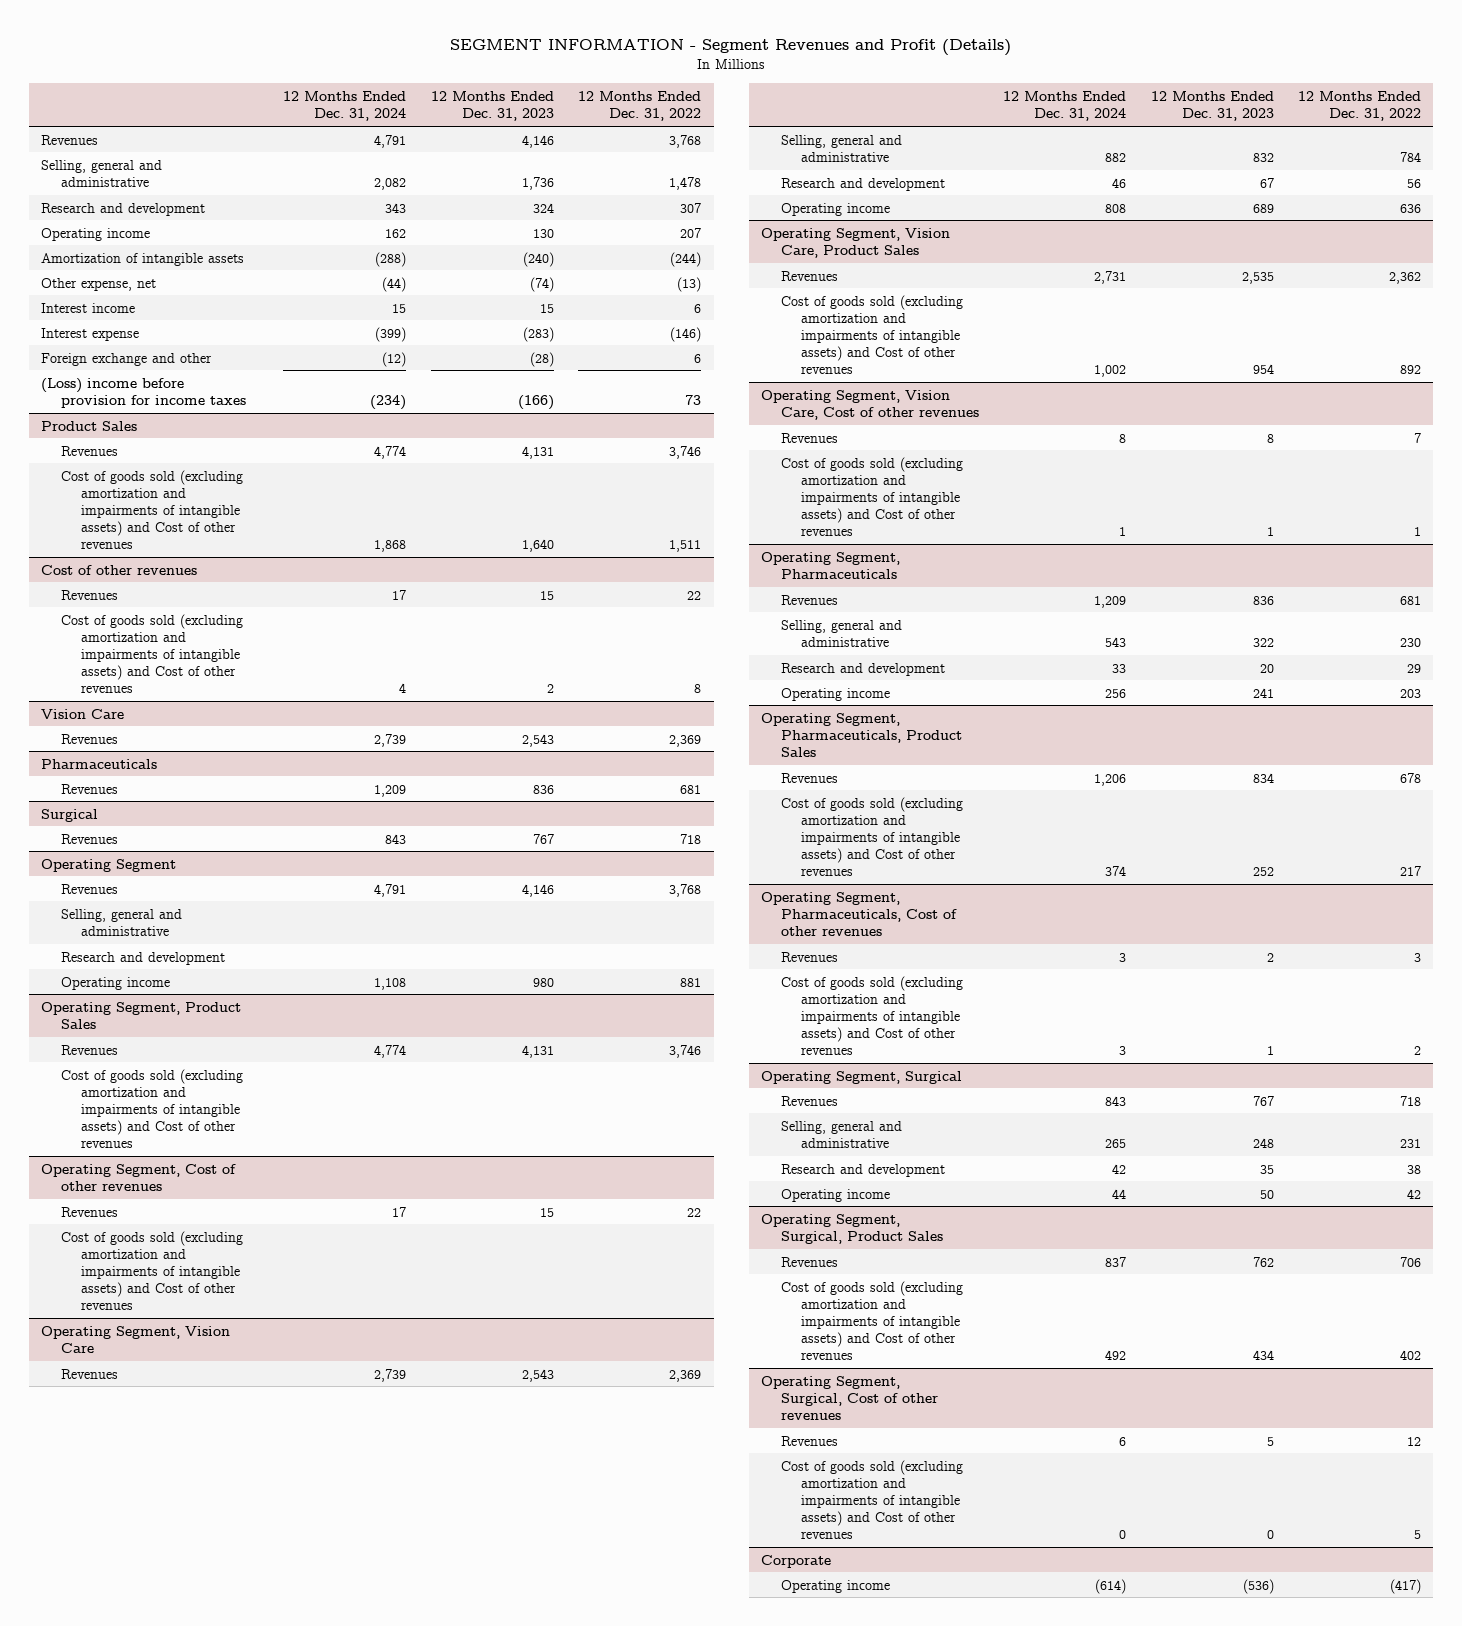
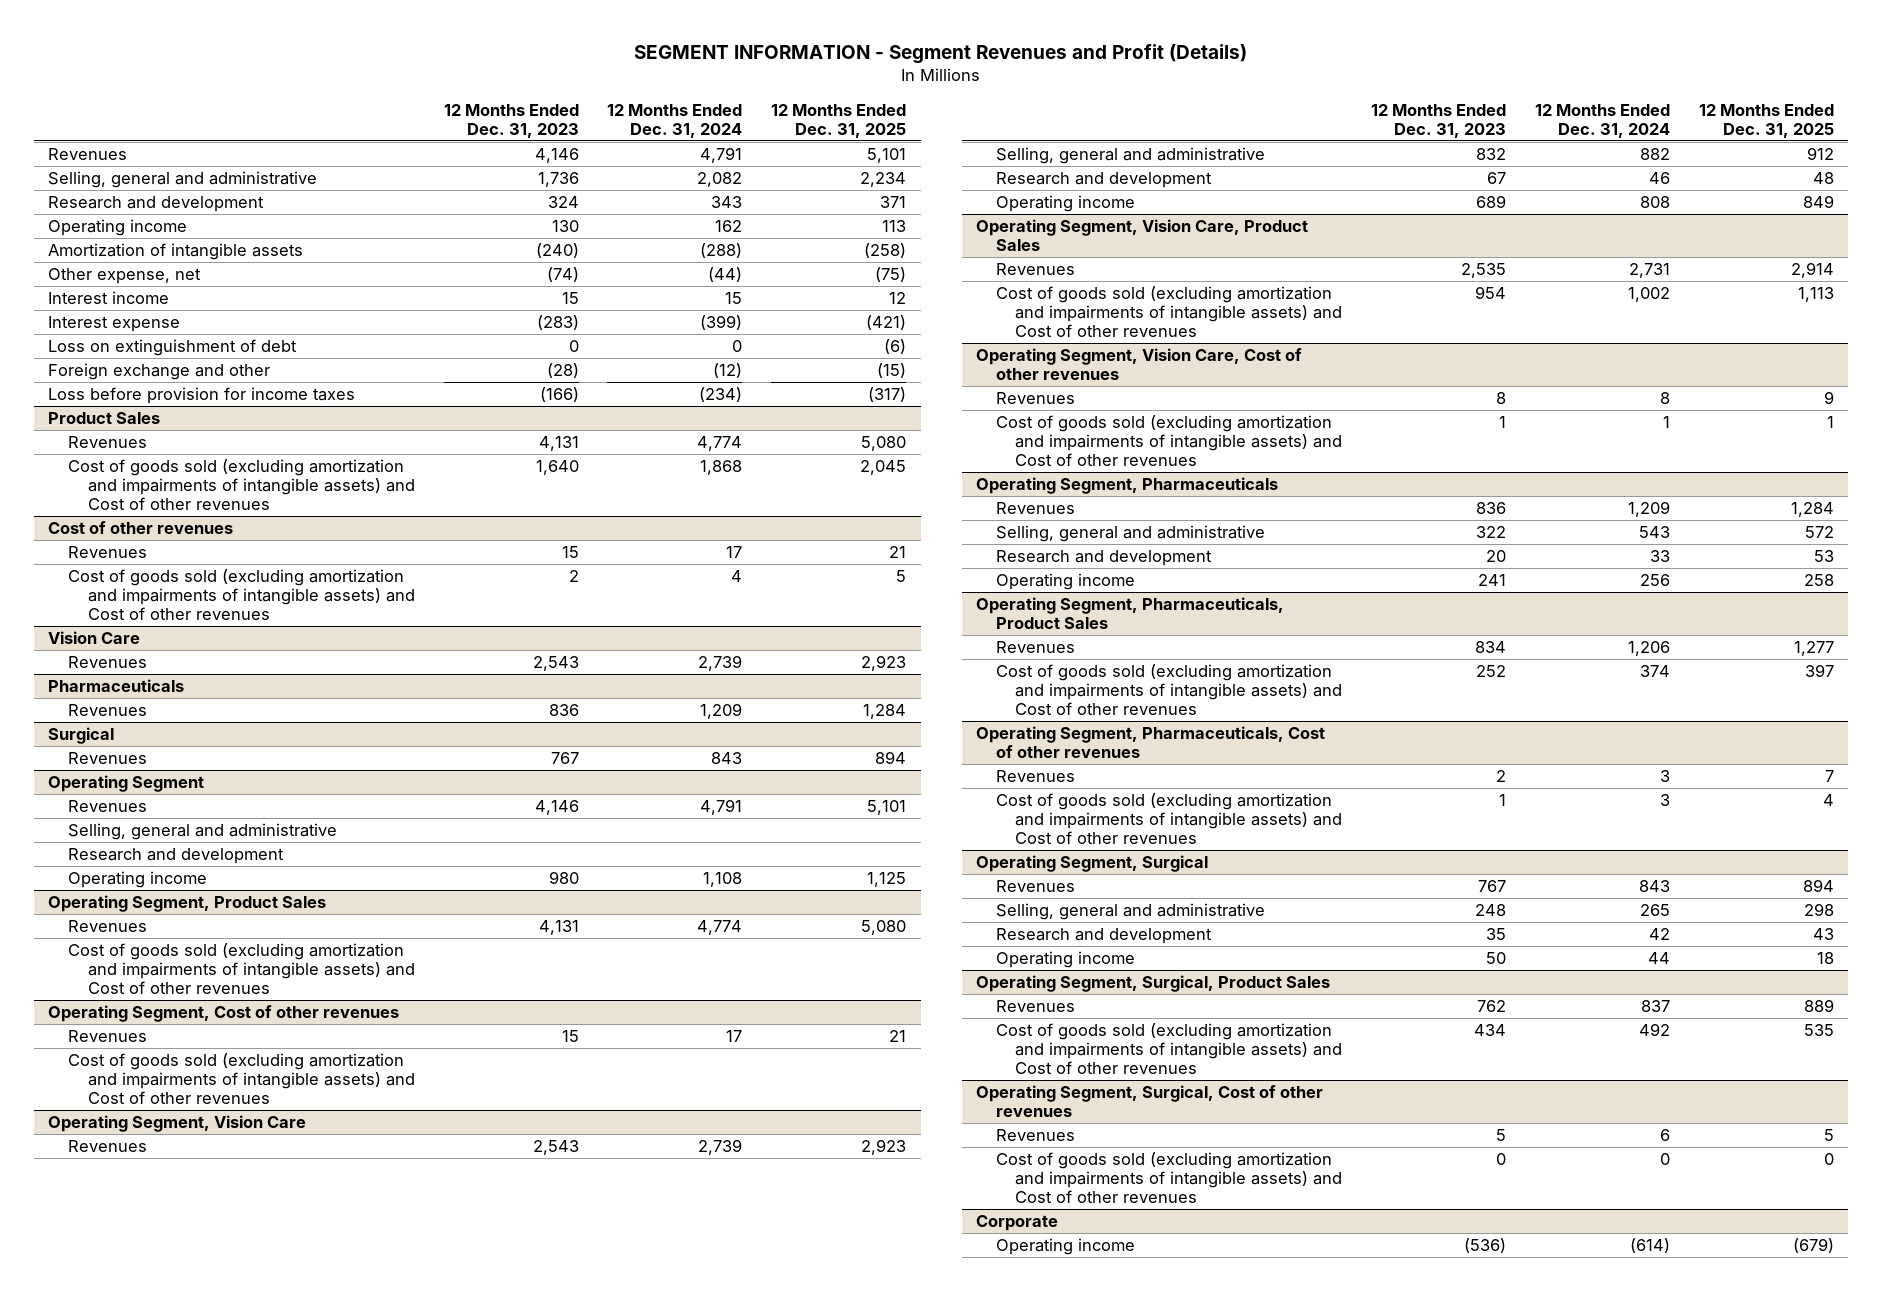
- | 12 Months Ended Dec. 31, 2024 | 12 Months Ended Dec. 31, 2023 | 12 Months Ended Dec. 31, 2022
+ | 12 Months Ended Dec. 31, 2023 | 12 Months Ended Dec. 31, 2024 | 12 Months Ended Dec. 31, 2025
+ Loss on extinguishment of debt | 0 | 0 | (6)
- (Loss) income before provision for income taxes | (234) | (166) | 73
+ Loss before provision for income taxes | (166) | (234) | (317)

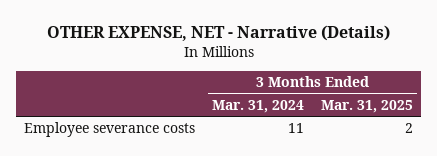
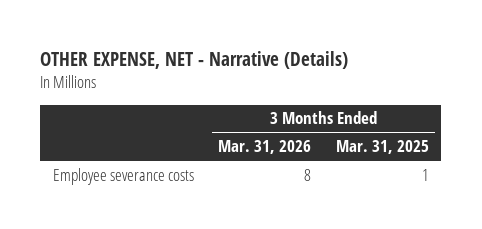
- | 3 Months Ended Mar. 31, 2024 | 3 Months Ended Mar. 31, 2025
+ | 3 Months Ended Mar. 31, 2026 | 3 Months Ended Mar. 31, 2025
- Employee severance costs | 11 | 2
+ Employee severance costs | 8 | 1

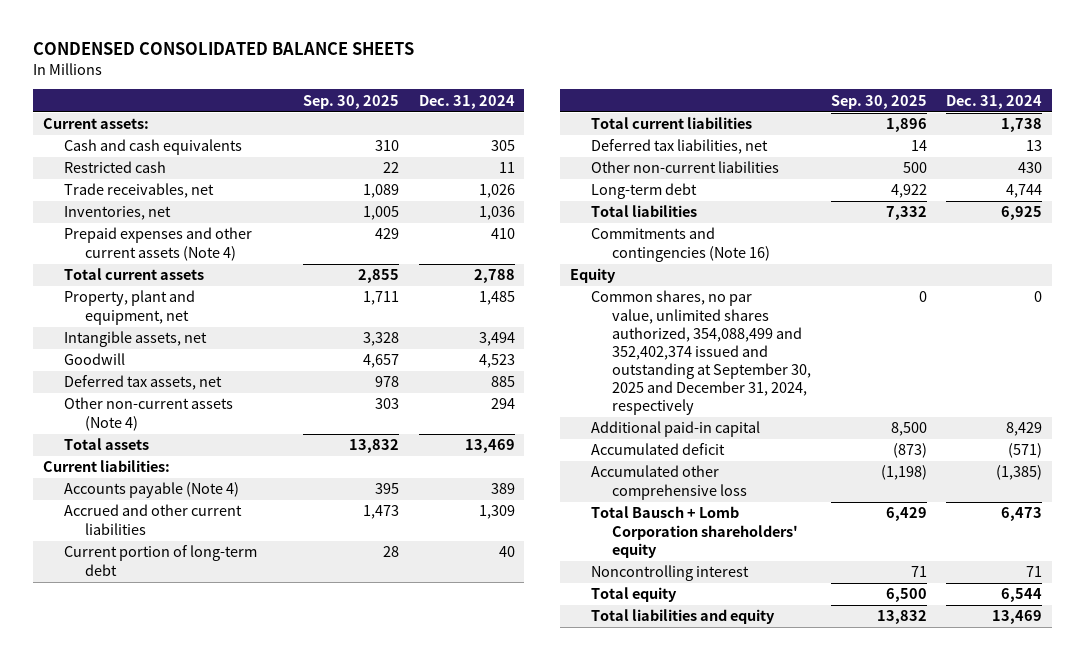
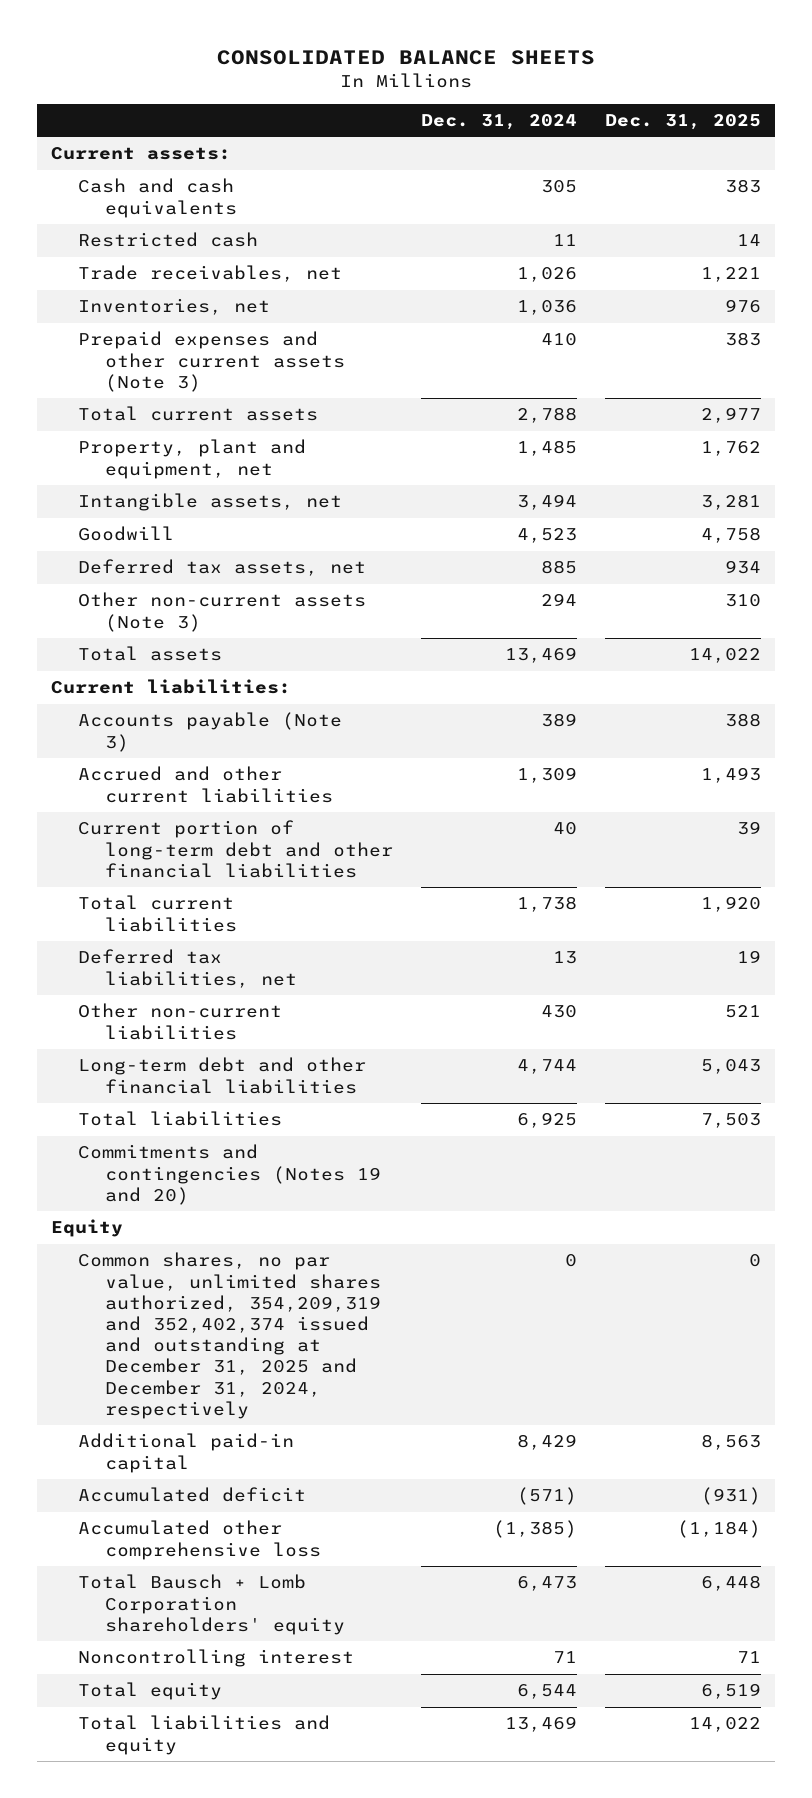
- CONDENSED CONSOLIDATED BALANCE SHEETS
+ CONSOLIDATED BALANCE SHEETS
- | Sep. 30, 2025 | Dec. 31, 2024
+ | Dec. 31, 2024 | Dec. 31, 2025
- Prepaid expenses and other current assets (Note 4) | 429 | 410
+ Prepaid expenses and other current assets (Note 3) | 410 | 383
- Other non-current assets (Note 4) | 303 | 294
+ Other non-current assets (Note 3) | 294 | 310
- Accounts payable (Note 4) | 395 | 389
+ Accounts payable (Note 3) | 389 | 388
- Current portion of long-term debt | 28 | 40
+ Current portion of long-term debt and other financial liabilities | 40 | 39
- Long-term debt | 4,922 | 4,744
+ Long-term debt and other financial liabilities | 4,744 | 5,043
- Commitments and contingencies (Note 16)
+ Commitments and contingencies (Notes 19 and 20)
- Common shares, no par value, unlimited shares authorized, 354,088,499 and 352,402,374 issued and outstanding at September 30, 2025 and December 31, 2024, respectively | 0 | 0
+ Common shares, no par value, unlimited shares authorized, 354,209,319 and 352,402,374 issued and outstanding at December 31, 2025 and December 31, 2024, respectively | 0 | 0

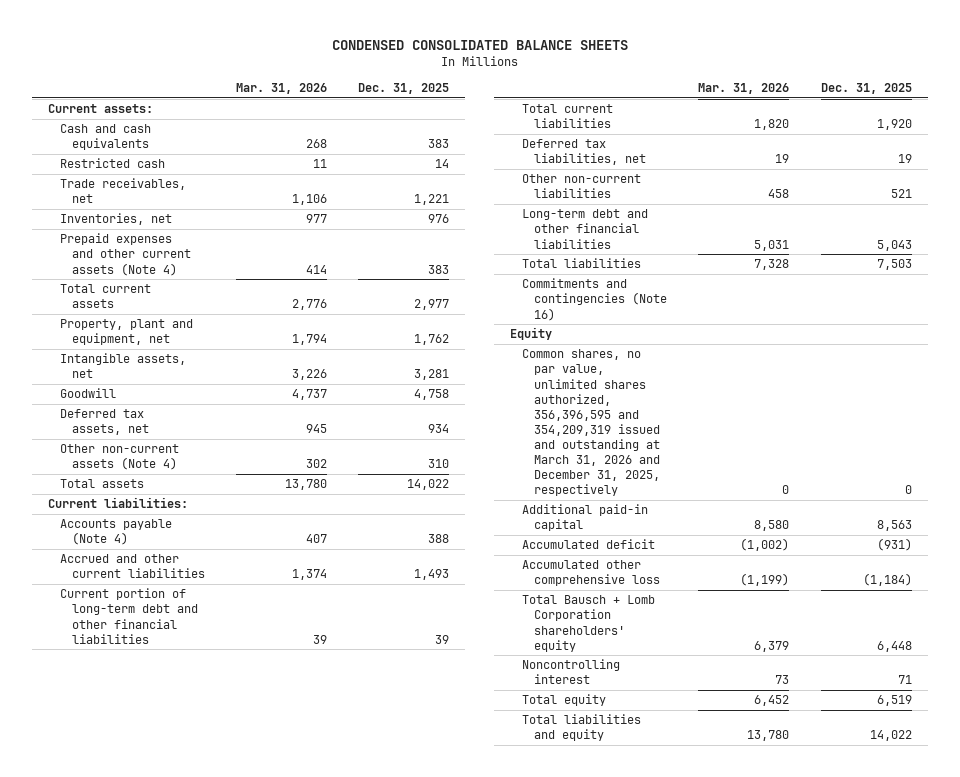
- CONSOLIDATED BALANCE SHEETS
+ CONDENSED CONSOLIDATED BALANCE SHEETS
- | Dec. 31, 2024 | Dec. 31, 2025
+ | Mar. 31, 2026 | Dec. 31, 2025
- Prepaid expenses and other current assets (Note 3) | 410 | 383
+ Prepaid expenses and other current assets (Note 4) | 414 | 383
- Other non-current assets (Note 3) | 294 | 310
+ Other non-current assets (Note 4) | 302 | 310
- Accounts payable (Note 3) | 389 | 388
+ Accounts payable (Note 4) | 407 | 388
- Commitments and contingencies (Notes 19 and 20)
+ Commitments and contingencies (Note 16)
- Common shares, no par value, unlimited shares authorized, 354,209,319 and 352,402,374 issued and outstanding at December 31, 2025 and December 31, 2024, respectively | 0 | 0
+ Common shares, no par value, unlimited shares authorized, 356,396,595 and 354,209,319 issued and outstanding at March 31, 2026 and December 31, 2025, respectively | 0 | 0

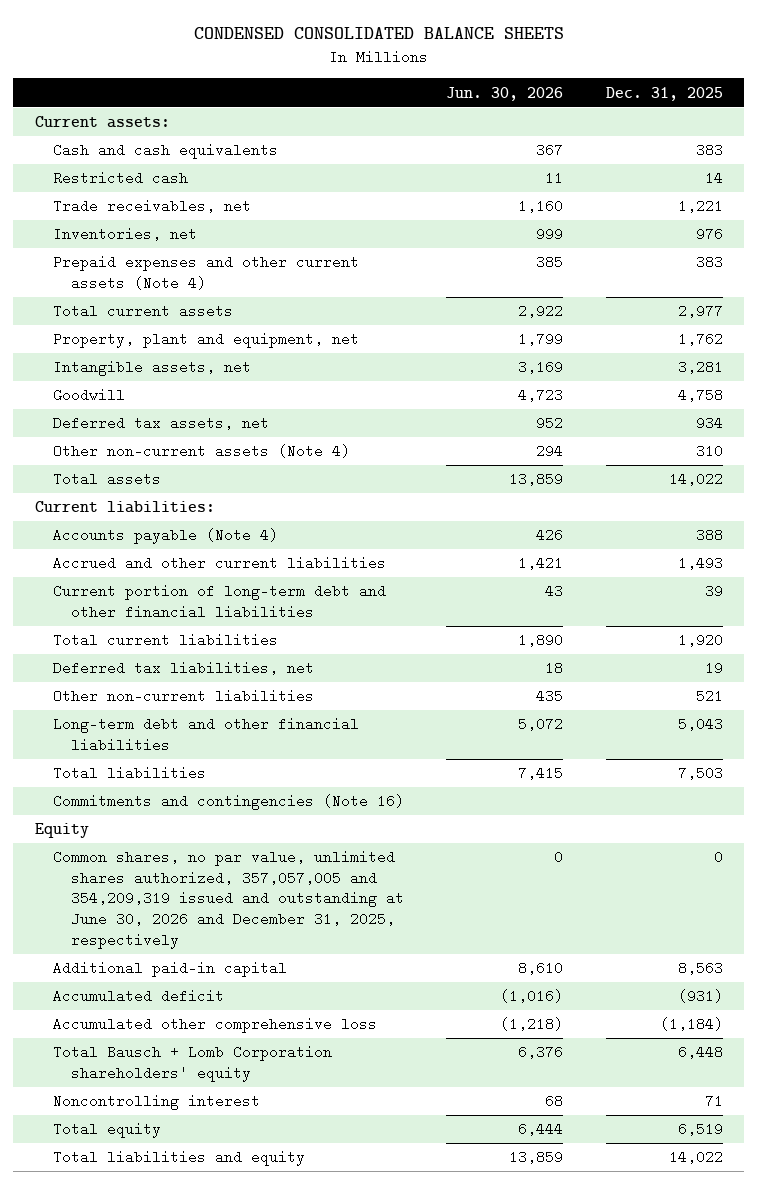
- | Mar. 31, 2026 | Dec. 31, 2025
+ | Jun. 30, 2026 | Dec. 31, 2025
- Common shares, no par value, unlimited shares authorized, 356,396,595 and 354,209,319 issued and outstanding at March 31, 2026 and December 31, 2025, respectively | 0 | 0
+ Common shares, no par value, unlimited shares authorized, 357,057,005 and 354,209,319 issued and outstanding at June 30, 2026 and December 31, 2025, respectively | 0 | 0

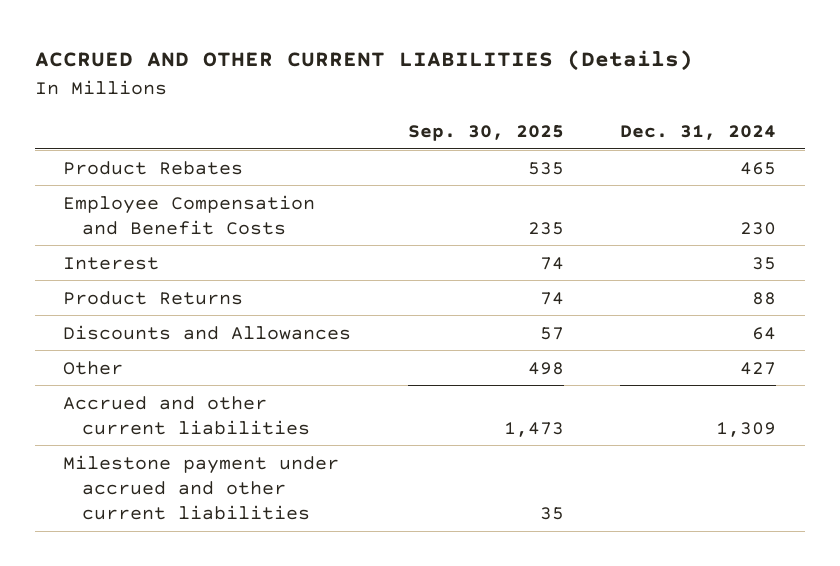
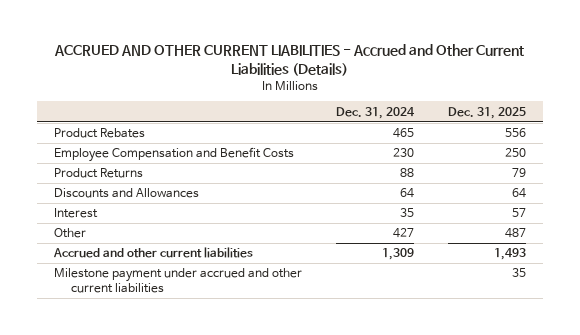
- ACCRUED AND OTHER CURRENT LIABILITIES (Details)
+ ACCRUED AND OTHER CURRENT LIABILITIES - Accrued and Other Current Liabilities (Details)
- | Sep. 30, 2025 | Dec. 31, 2024
+ | Dec. 31, 2024 | Dec. 31, 2025
moved down: Interest | 35 | 57

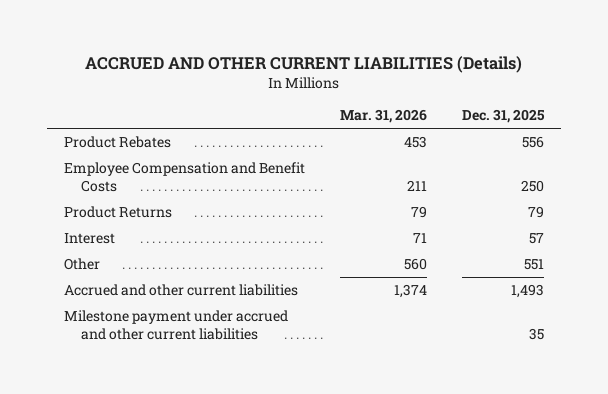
- ACCRUED AND OTHER CURRENT LIABILITIES - Accrued and Other Current Liabilities (Details)
+ ACCRUED AND OTHER CURRENT LIABILITIES (Details)
- | Dec. 31, 2024 | Dec. 31, 2025
+ | Mar. 31, 2026 | Dec. 31, 2025
- Discounts and Allowances | 64 | 64
- Other | 427 | 487
+ Other | 560 | 551

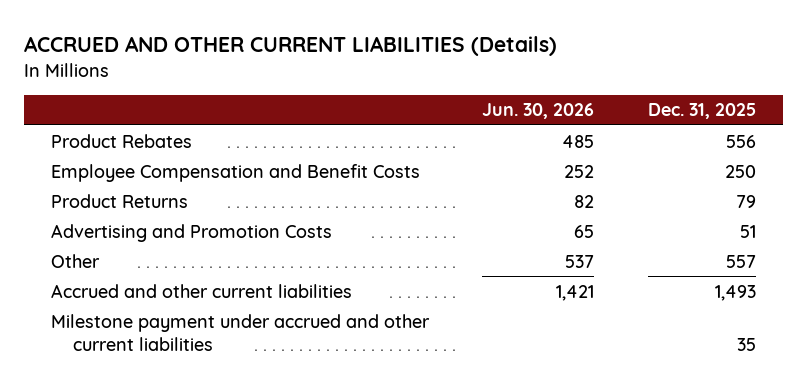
- | Mar. 31, 2026 | Dec. 31, 2025
+ | Jun. 30, 2026 | Dec. 31, 2025
- Interest | 71 | 57
- Other | 560 | 551
+ Advertising and Promotion Costs | 65 | 51
+ Other | 537 | 557

